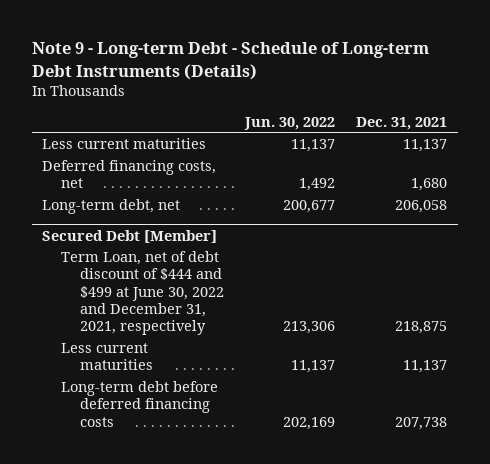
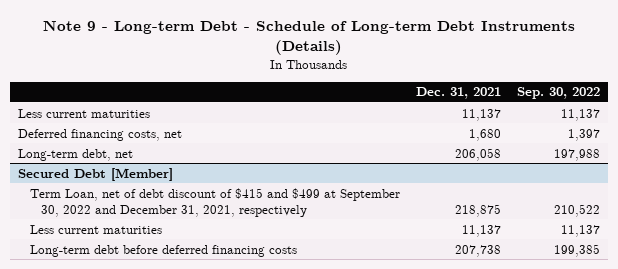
- | Jun. 30, 2022 | Dec. 31, 2021
+ | Dec. 31, 2021 | Sep. 30, 2022
@ Secured Debt [Member]
- Term Loan, net of debt discount of $444 and $499 at June 30, 2022 and December 31, 2021, respectively | 213,306 | 218,875
+ Term Loan, net of debt discount of $415 and $499 at September 30, 2022 and December 31, 2021, respectively | 218,875 | 210,522

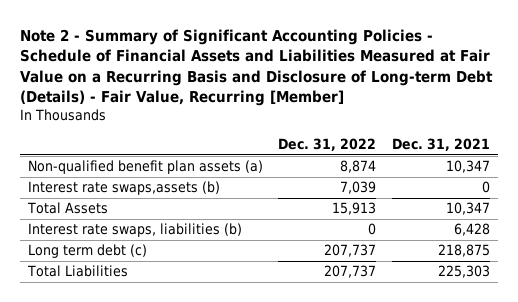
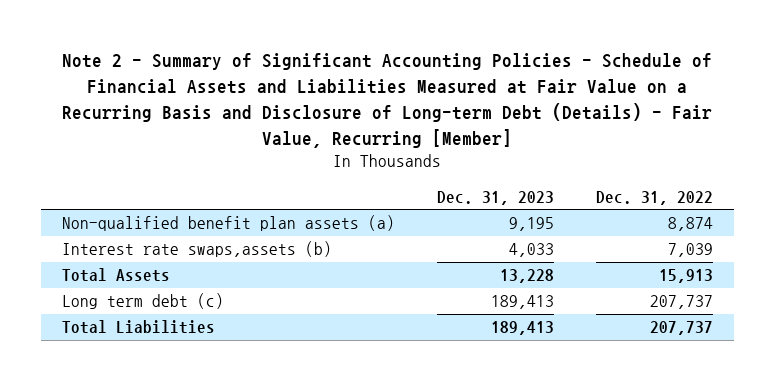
- | Dec. 31, 2022 | Dec. 31, 2021
+ | Dec. 31, 2023 | Dec. 31, 2022
- Interest rate swaps, liabilities (b) | 0 | 6,428

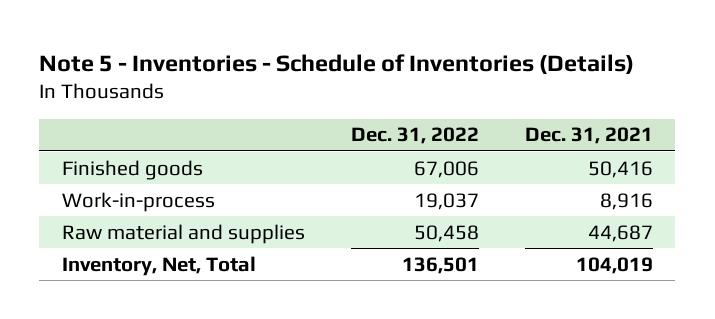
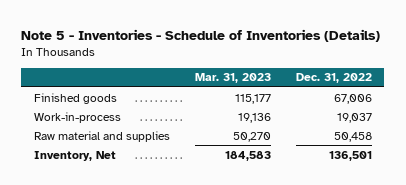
- | Dec. 31, 2022 | Dec. 31, 2021
+ | Mar. 31, 2023 | Dec. 31, 2022
- Inventory, Net, Total | 136,501 | 104,019
+ Inventory, Net | 184,583 | 136,501

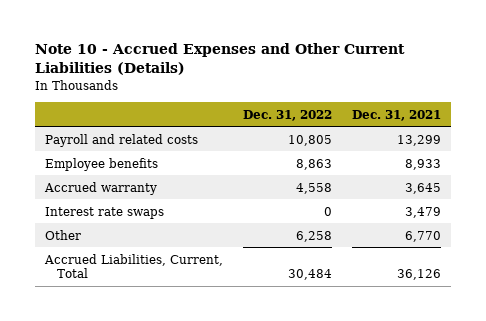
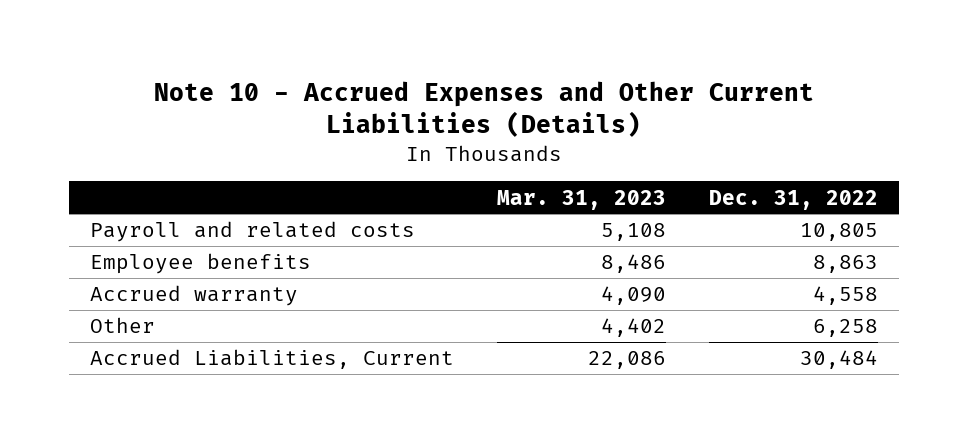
- | Dec. 31, 2022 | Dec. 31, 2021
+ | Mar. 31, 2023 | Dec. 31, 2022
- Interest rate swaps | 0 | 3,479
- Accrued Liabilities, Current, Total | 30,484 | 36,126
+ Accrued Liabilities, Current | 22,086 | 30,484

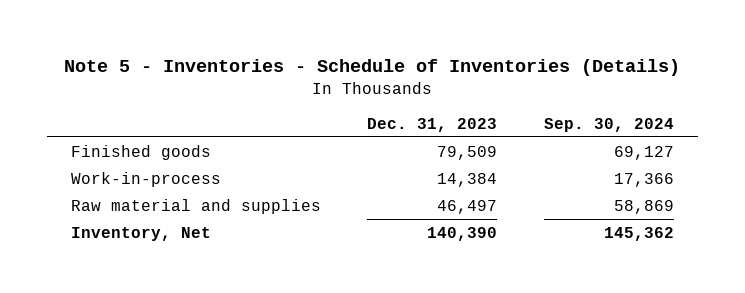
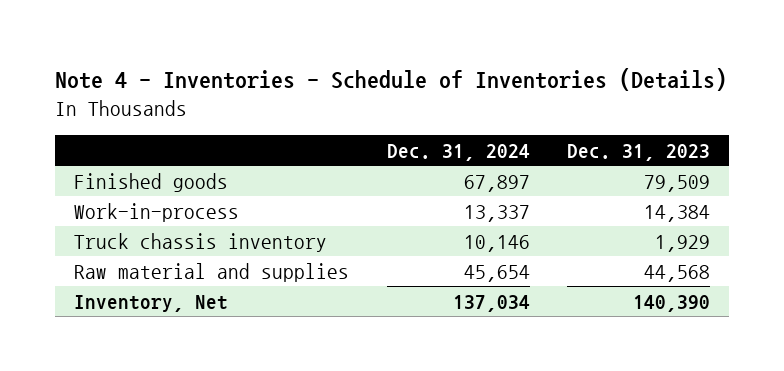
- Note 5 - Inventories - Schedule of Inventories (Details)
+ Note 4 - Inventories - Schedule of Inventories (Details)
- | Dec. 31, 2023 | Sep. 30, 2024
+ | Dec. 31, 2024 | Dec. 31, 2023
- Raw material and supplies | 46,497 | 58,869
+ Truck chassis inventory | 10,146 | 1,929
+ Raw material and supplies | 45,654 | 44,568

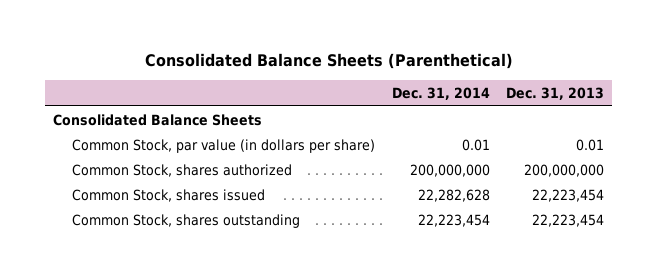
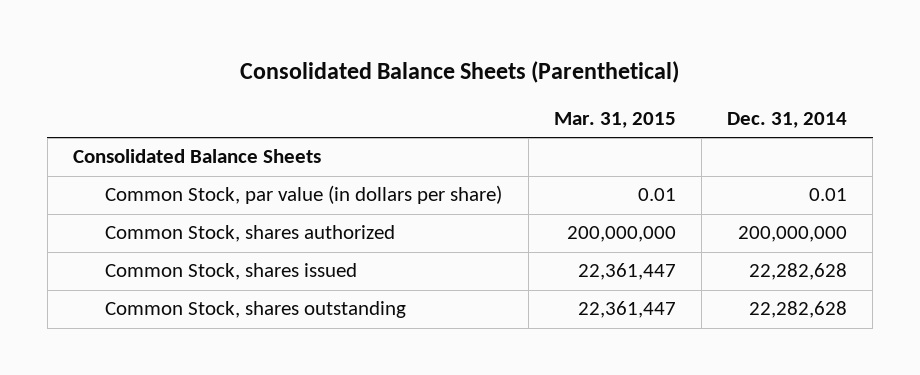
- | Dec. 31, 2014 | Dec. 31, 2013
+ | Mar. 31, 2015 | Dec. 31, 2014
- Common Stock, shares outstanding | 22,223,454 | 22,223,454
+ Common Stock, shares outstanding | 22,361,447 | 22,282,628

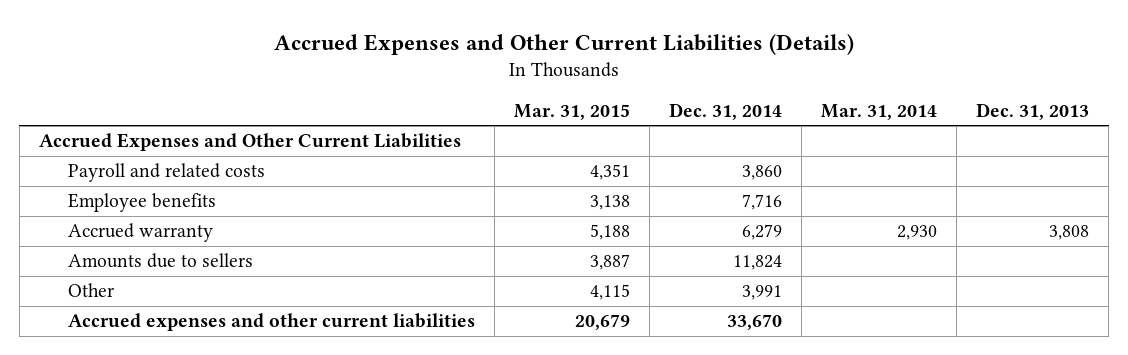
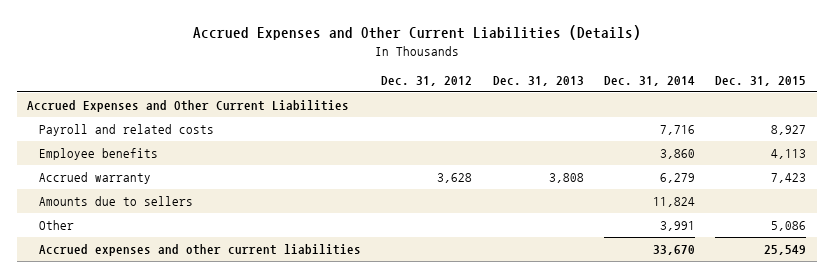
- | Mar. 31, 2015 | Dec. 31, 2014 | Mar. 31, 2014 | Dec. 31, 2013
+ | Dec. 31, 2012 | Dec. 31, 2013 | Dec. 31, 2014 | Dec. 31, 2015
- Payroll and related costs | 4,351 | 3,860 | |
- Employee benefits | 3,138 | 7,716 | |
+ Payroll and related costs | | | 7,716 | 8,927
+ Employee benefits | | | 3,860 | 4,113

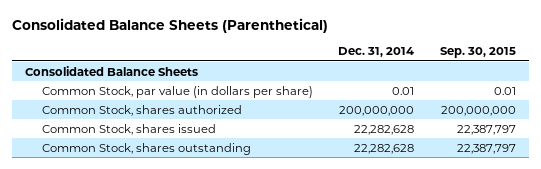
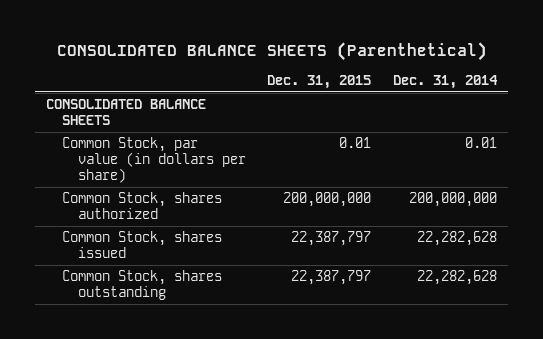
- Consolidated Balance Sheets (Parenthetical)
+ CONSOLIDATED BALANCE SHEETS (Parenthetical)
- | Dec. 31, 2014 | Sep. 30, 2015
+ | Dec. 31, 2015 | Dec. 31, 2014
- Consolidated Balance Sheets
+ CONSOLIDATED BALANCE SHEETS

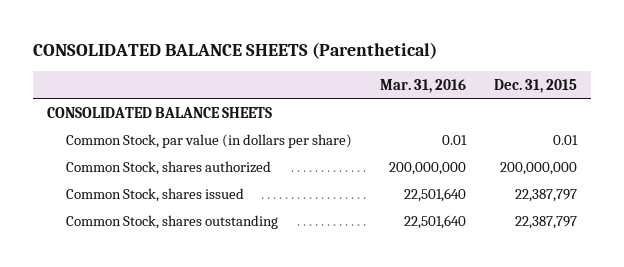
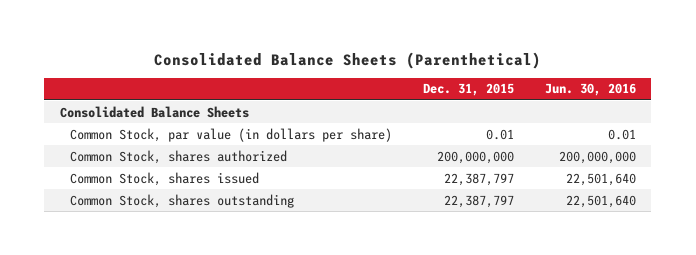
- CONSOLIDATED BALANCE SHEETS (Parenthetical)
+ Consolidated Balance Sheets (Parenthetical)
- | Mar. 31, 2016 | Dec. 31, 2015
+ | Dec. 31, 2015 | Jun. 30, 2016
- CONSOLIDATED BALANCE SHEETS
+ Consolidated Balance Sheets

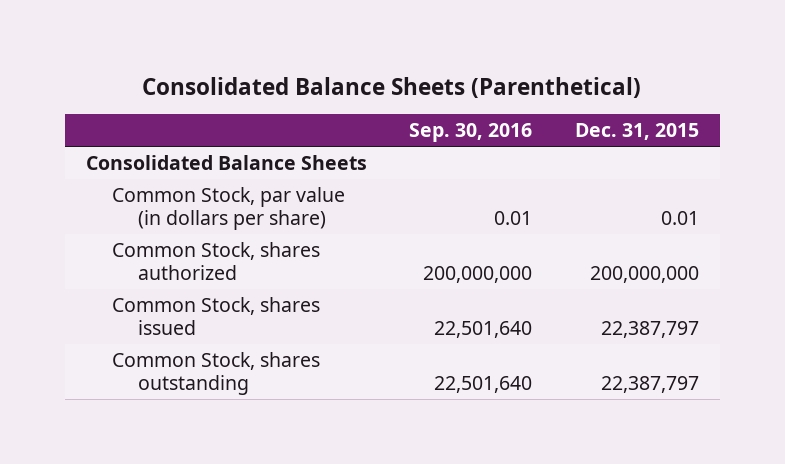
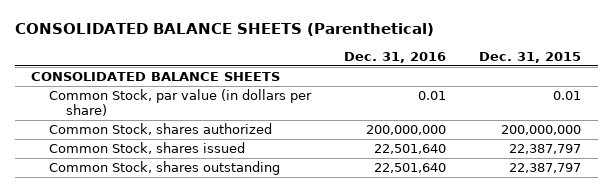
- Consolidated Balance Sheets (Parenthetical)
+ CONSOLIDATED BALANCE SHEETS (Parenthetical)
- | Sep. 30, 2016 | Dec. 31, 2015
+ | Dec. 31, 2016 | Dec. 31, 2015
- Consolidated Balance Sheets
+ CONSOLIDATED BALANCE SHEETS

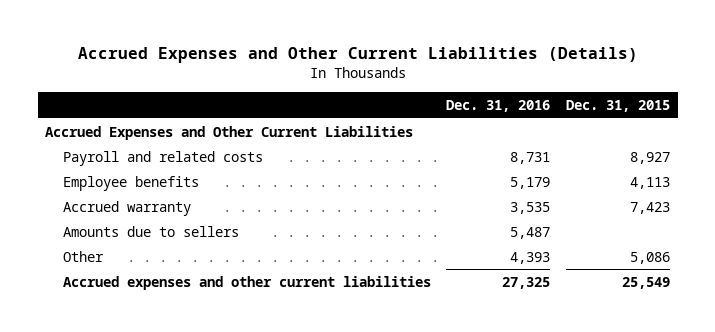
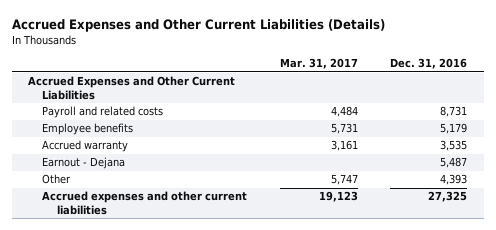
- | Dec. 31, 2016 | Dec. 31, 2015
+ | Mar. 31, 2017 | Dec. 31, 2016
- Amounts due to sellers | 5,487 |
+ Earnout - Dejana | | 5,487

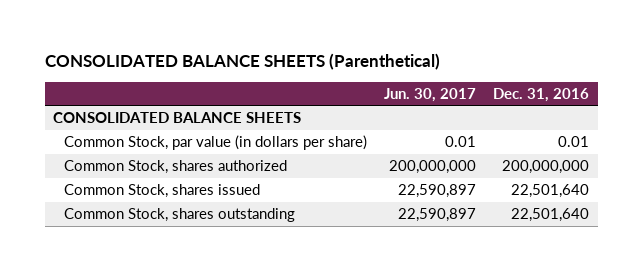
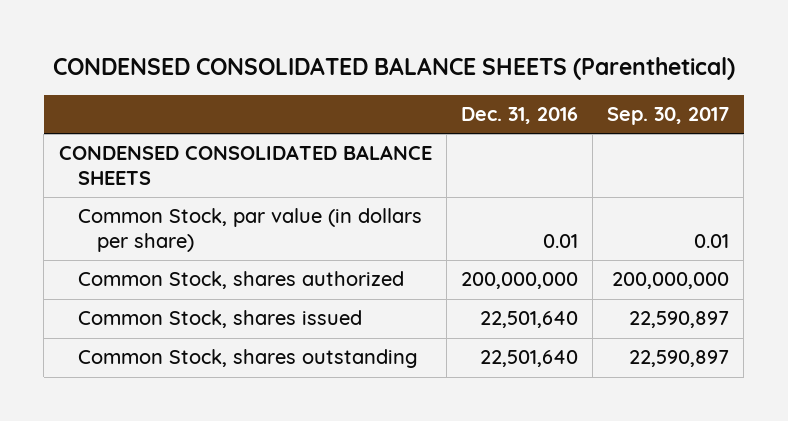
- CONSOLIDATED BALANCE SHEETS (Parenthetical)
+ CONDENSED CONSOLIDATED BALANCE SHEETS (Parenthetical)
- | Jun. 30, 2017 | Dec. 31, 2016
+ | Dec. 31, 2016 | Sep. 30, 2017
- CONSOLIDATED BALANCE SHEETS
+ CONDENSED CONSOLIDATED BALANCE SHEETS

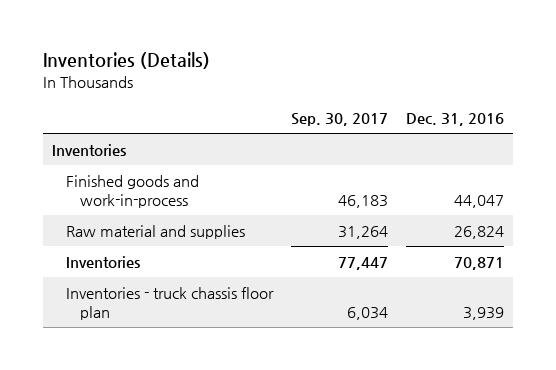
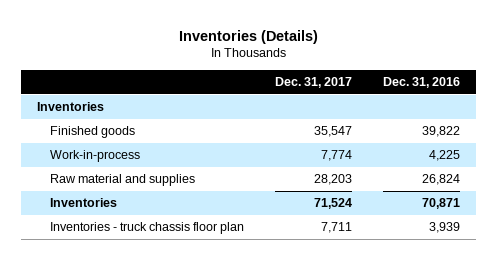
- | Sep. 30, 2017 | Dec. 31, 2016
+ | Dec. 31, 2017 | Dec. 31, 2016
- Finished goods and work-in-process | 46,183 | 44,047
+ Finished goods | 35,547 | 39,822
+ Work-in-process | 7,774 | 4,225

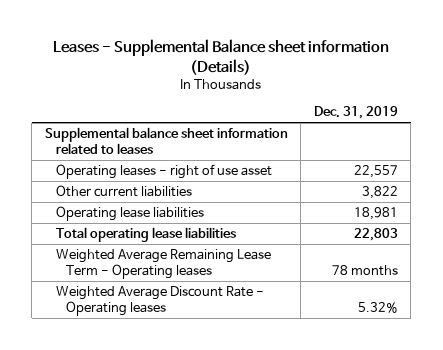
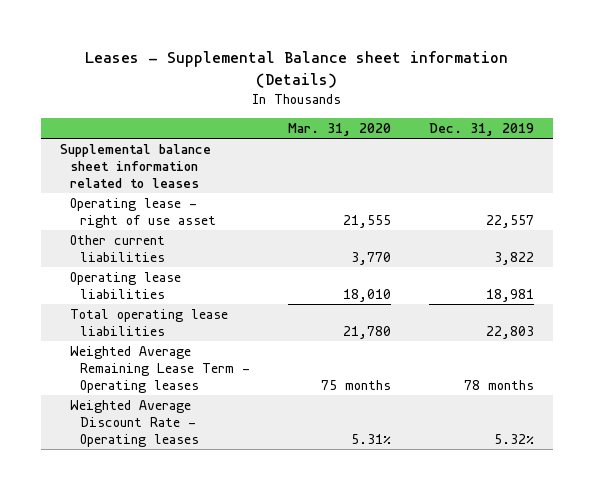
- | Dec. 31, 2019
+ | Mar. 31, 2020 | Dec. 31, 2019
- Operating leases - right of use asset | 22,557
+ Operating lease - right of use asset | 21,555 | 22,557

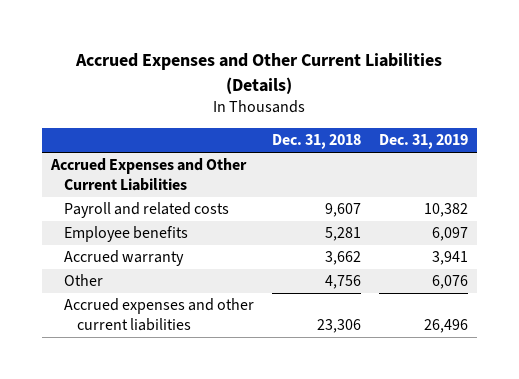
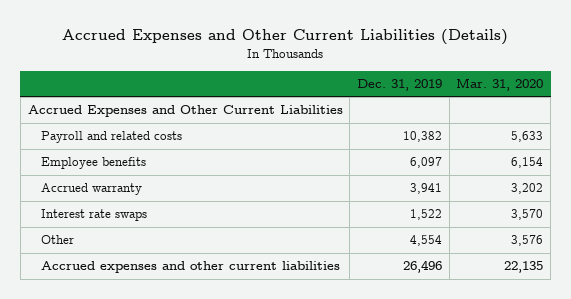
- | Dec. 31, 2018 | Dec. 31, 2019
+ | Dec. 31, 2019 | Mar. 31, 2020
- Other | 4,756 | 6,076
+ Interest rate swaps | 1,522 | 3,570
+ Other | 4,554 | 3,576

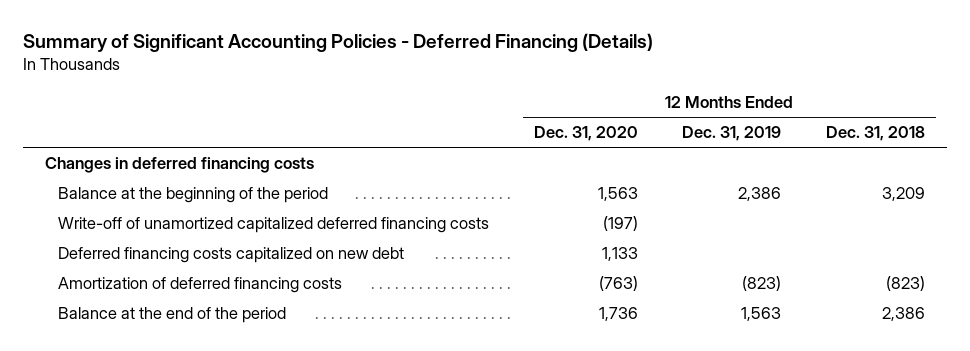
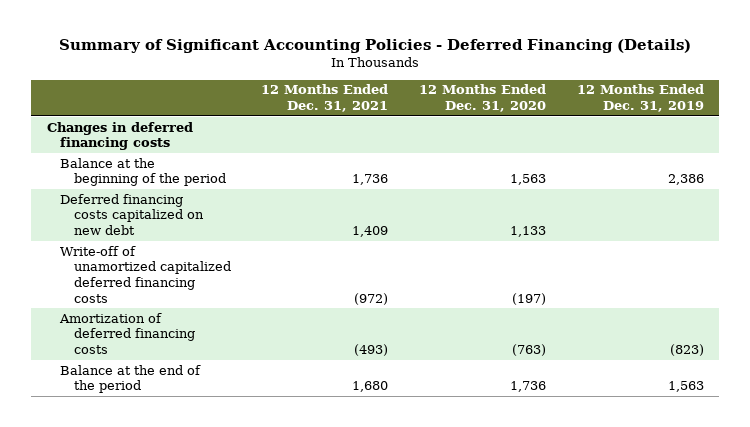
- | 12 Months Ended Dec. 31, 2020 | 12 Months Ended Dec. 31, 2019 | 12 Months Ended Dec. 31, 2018
+ | 12 Months Ended Dec. 31, 2021 | 12 Months Ended Dec. 31, 2020 | 12 Months Ended Dec. 31, 2019
moved down: Write-off of unamortized capitalized deferred financing costs | (972) | (197) |

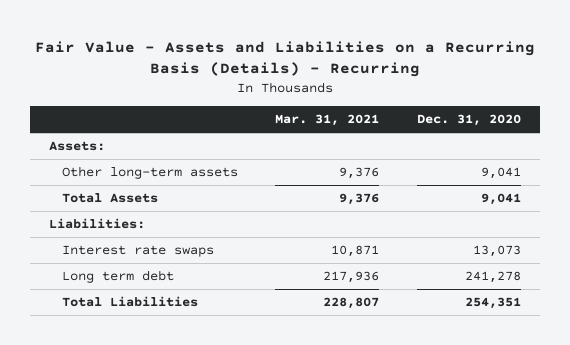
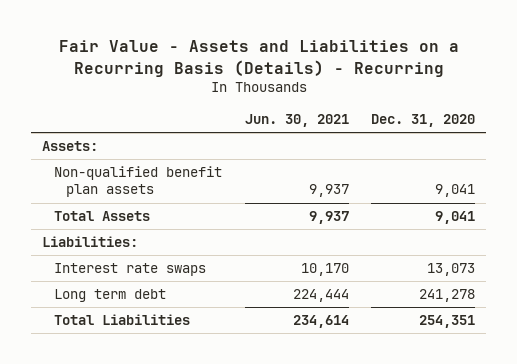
- | Mar. 31, 2021 | Dec. 31, 2020
+ | Jun. 30, 2021 | Dec. 31, 2020
- Other long-term assets | 9,376 | 9,041
+ Non-qualified benefit plan assets | 9,937 | 9,041

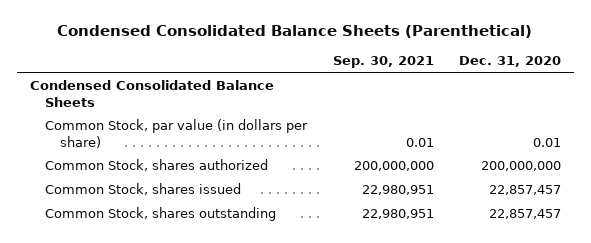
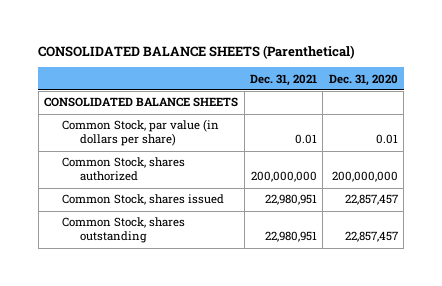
- Condensed Consolidated Balance Sheets (Parenthetical)
+ CONSOLIDATED BALANCE SHEETS (Parenthetical)
- | Sep. 30, 2021 | Dec. 31, 2020
+ | Dec. 31, 2021 | Dec. 31, 2020
- Condensed Consolidated Balance Sheets
+ CONSOLIDATED BALANCE SHEETS

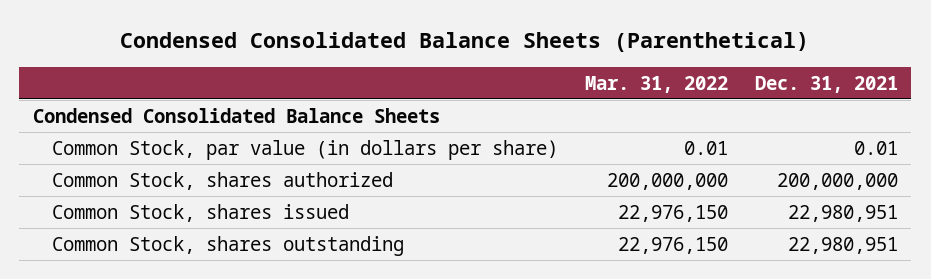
- CONSOLIDATED BALANCE SHEETS (Parenthetical)
+ Condensed Consolidated Balance Sheets (Parenthetical)
- | Dec. 31, 2021 | Dec. 31, 2020
+ | Mar. 31, 2022 | Dec. 31, 2021
- CONSOLIDATED BALANCE SHEETS
+ Condensed Consolidated Balance Sheets

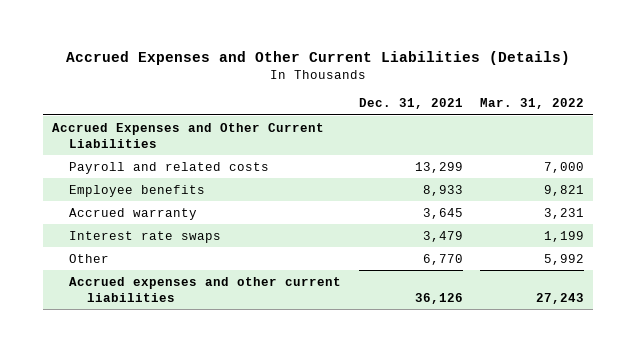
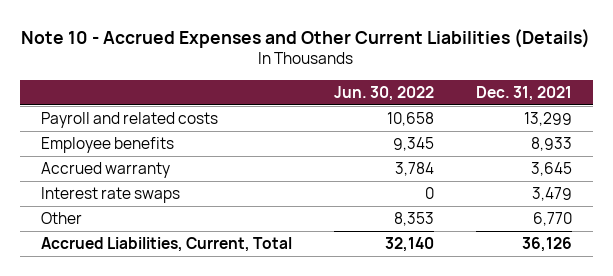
- Accrued Expenses and Other Current Liabilities (Details)
+ Note 10 - Accrued Expenses and Other Current Liabilities (Details)
- | Dec. 31, 2021 | Mar. 31, 2022
+ | Jun. 30, 2022 | Dec. 31, 2021
- Accrued Expenses and Other Current Liabilities
- Accrued expenses and other current liabilities | 36,126 | 27,243
+ Accrued Liabilities, Current, Total | 32,140 | 36,126

